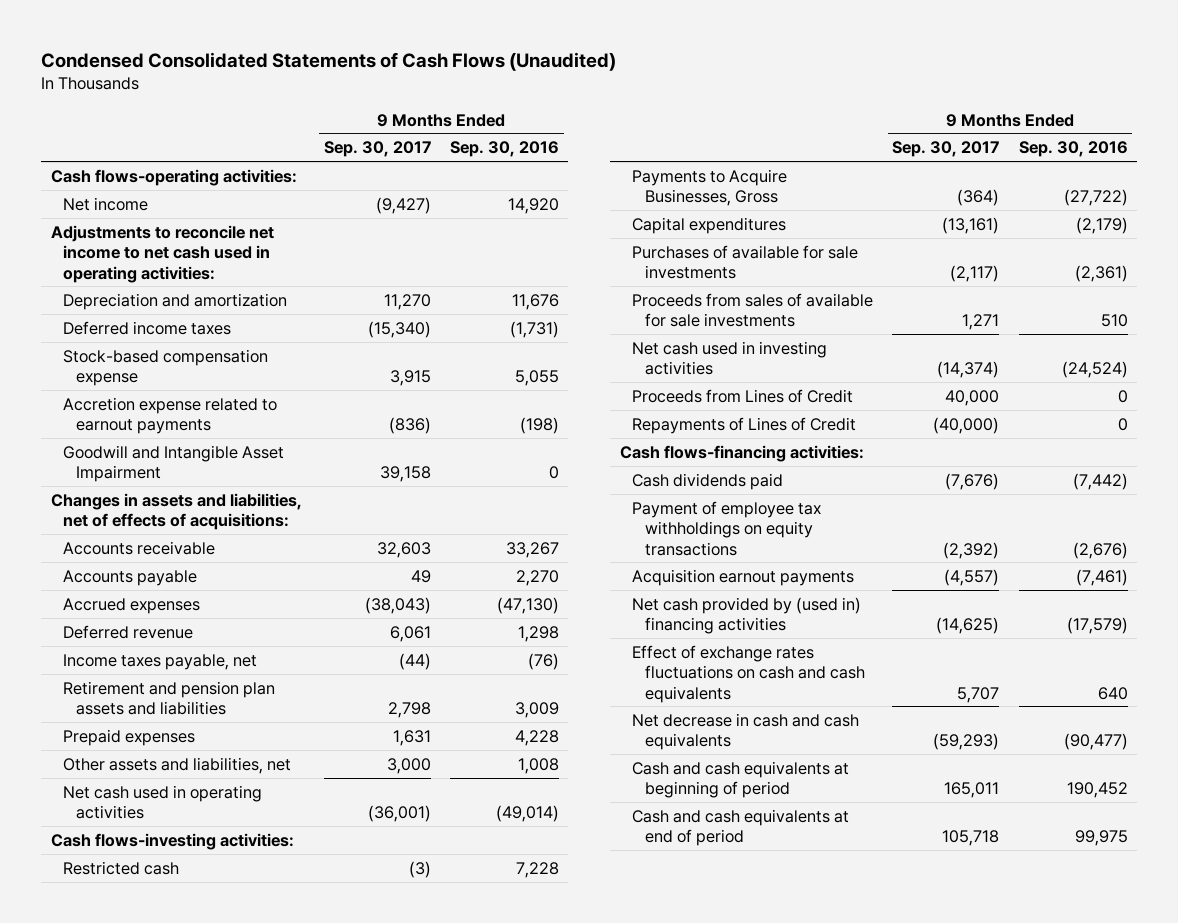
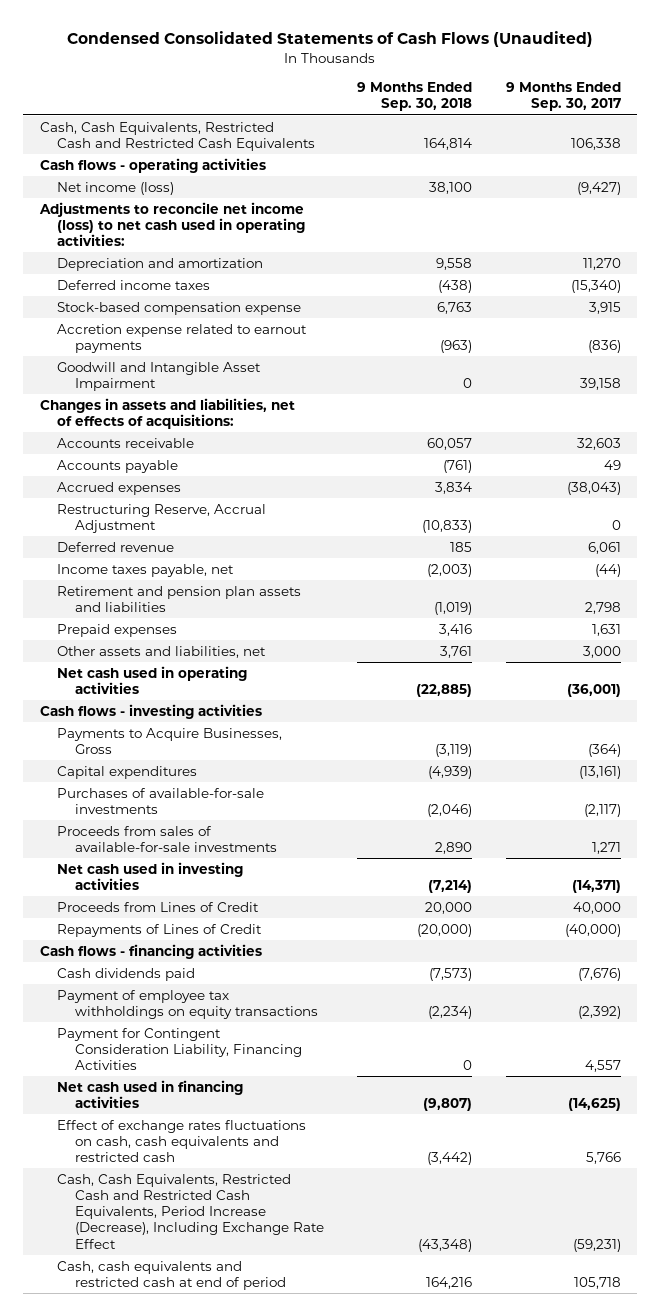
- | 9 Months Ended Sep. 30, 2017 | 9 Months Ended Sep. 30, 2016
+ | 9 Months Ended Sep. 30, 2018 | 9 Months Ended Sep. 30, 2017
- Cash flows-operating activities:
- Net income | (9,427) | 14,920
- Adjustments to reconcile net income to net cash used in operating activities:
+ Cash, Cash Equivalents, Restricted Cash and Restricted Cash Equivalents | 164,814 | 106,338
+ Cash flows - operating activities
+ Net income (loss) | 38,100 | (9,427)
+ Adjustments to reconcile net income (loss) to net cash used in operating activities:
+ Restructuring Reserve, Accrual Adjustment | (10,833) | 0
- Cash flows-investing activities:
- Restricted cash | (3) | 7,228
+ Cash flows - investing activities
- Purchases of available for sale investments | (2,117) | (2,361)
- Proceeds from sales of available for sale investments | 1,271 | 510
- Net cash used in investing activities | (14,374) | (24,524)
+ Purchases of available-for-sale investments | (2,046) | (2,117)
+ Proceeds from sales of available-for-sale investments | 2,890 | 1,271
+ Net cash used in investing activities | (7,214) | (14,371)
- Cash flows-financing activities:
+ Cash flows - financing activities
- Acquisition earnout payments | (4,557) | (7,461)
- Net cash provided by (used in) financing activities | (14,625) | (17,579)
- Effect of exchange rates fluctuations on cash and cash equivalents | 5,707 | 640
- Net decrease in cash and cash equivalents | (59,293) | (90,477)
- Cash and cash equivalents at beginning of period | 165,011 | 190,452
- Cash and cash equivalents at end of period | 105,718 | 99,975
+ Payment for Contingent Consideration Liability, Financing Activities | 0 | 4,557
+ Net cash used in financing activities | (9,807) | (14,625)
+ Effect of exchange rates fluctuations on cash, cash equivalents and restricted cash | (3,442) | 5,766
+ Cash, Cash Equivalents, Restricted Cash and Restricted Cash Equivalents, Period Increase (Decrease), Including Exchange Rate Effect | (43,348) | (59,231)
+ Cash, cash equivalents and restricted cash at end of period | 164,216 | 105,718

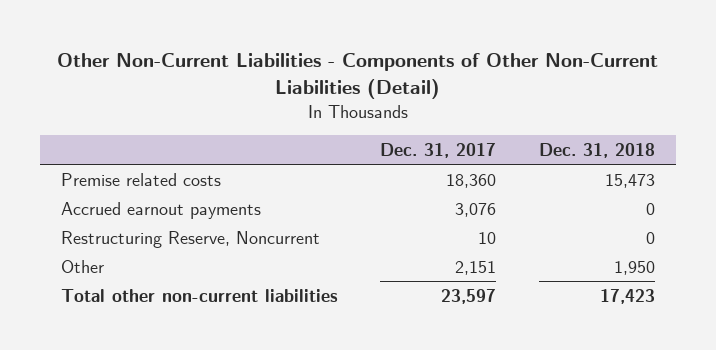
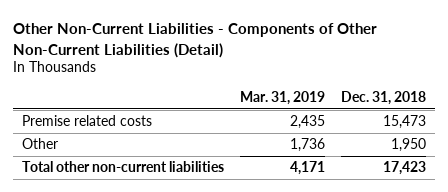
- | Dec. 31, 2017 | Dec. 31, 2018
+ | Mar. 31, 2019 | Dec. 31, 2018
- Accrued earnout payments | 3,076 | 0
- Restructuring Reserve, Noncurrent | 10 | 0

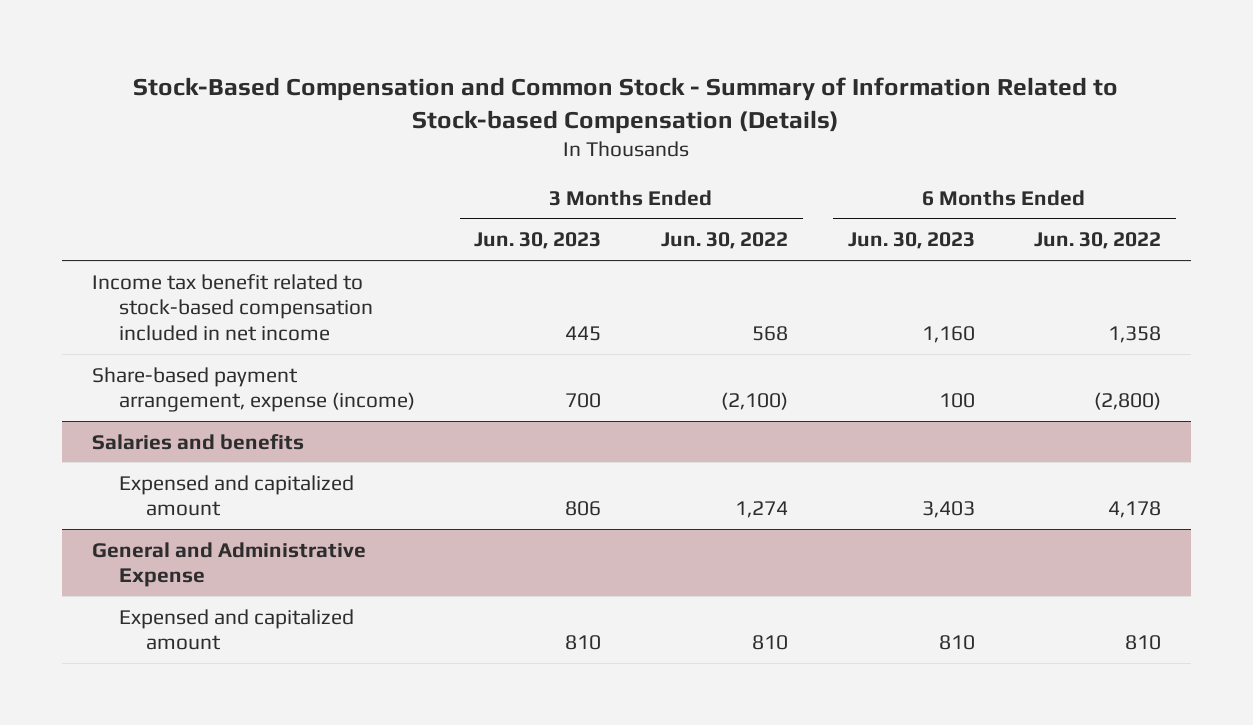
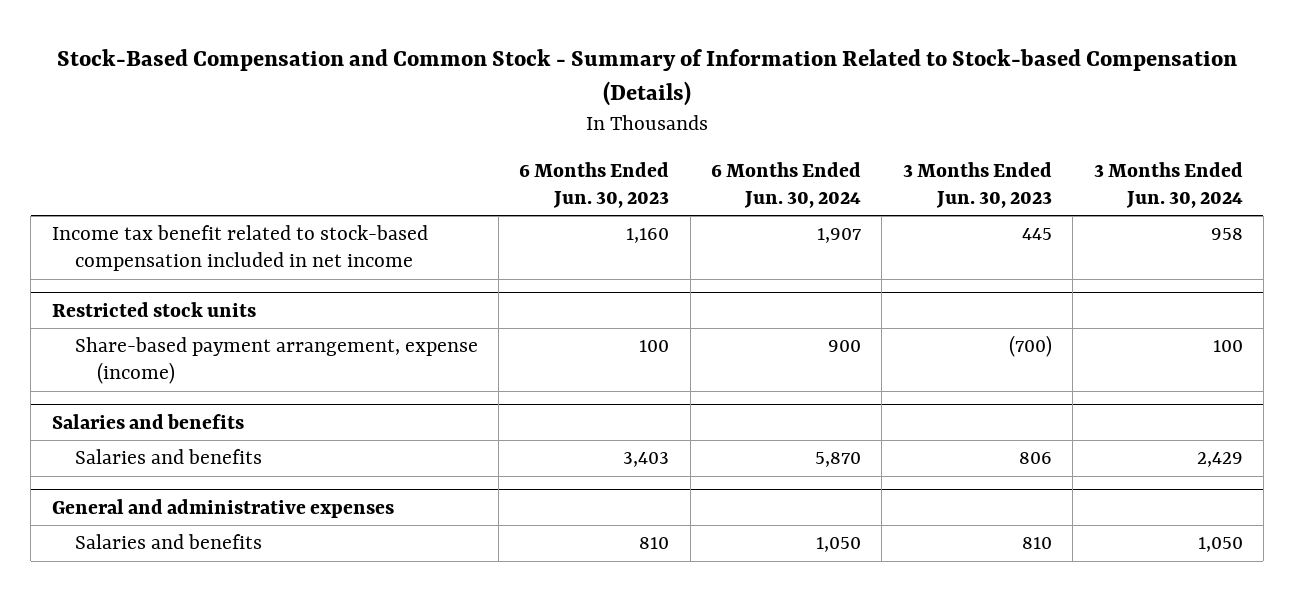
- | 3 Months Ended Jun. 30, 2023 | 3 Months Ended Jun. 30, 2022 | 6 Months Ended Jun. 30, 2023 | 6 Months Ended Jun. 30, 2022
+ | 6 Months Ended Jun. 30, 2023 | 6 Months Ended Jun. 30, 2024 | 3 Months Ended Jun. 30, 2023 | 3 Months Ended Jun. 30, 2024
- Share-based payment arrangement, expense (income) | 700 | (2,100) | 100 | (2,800)
+ Restricted stock units
+ Share-based payment arrangement, expense (income) | 100 | 900 | (700) | 100
@ Salaries and benefits
- Expensed and capitalized amount | 806 | 1,274 | 3,403 | 4,178
- General and Administrative Expense
- Expensed and capitalized amount | 810 | 810 | 810 | 810
@ Salaries and benefits
+ Salaries and benefits | 3,403 | 5,870 | 806 | 2,429
+ General and administrative expenses
+ Salaries and benefits | 810 | 1,050 | 810 | 1,050

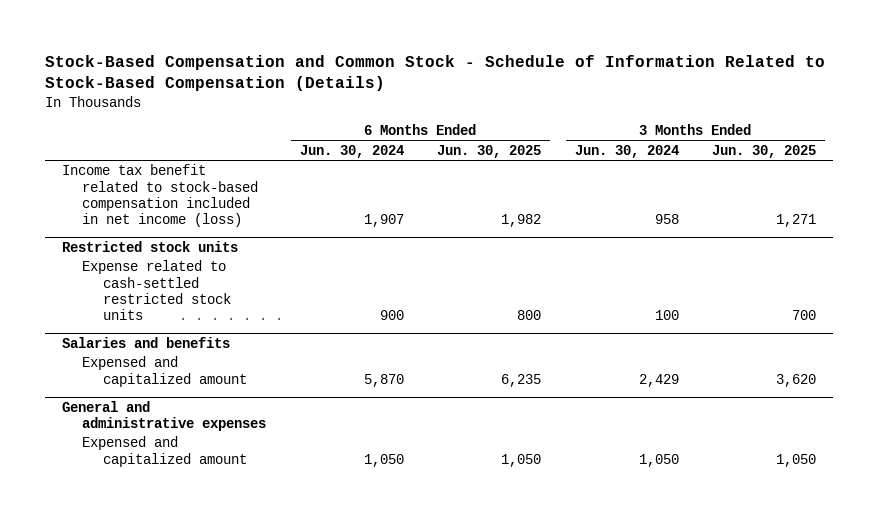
- Stock-Based Compensation and Common Stock - Summary of Information Related to Stock-based Compensation (Details)
+ Stock-Based Compensation and Common Stock - Schedule of Information Related to Stock-Based Compensation (Details)
- | 6 Months Ended Jun. 30, 2023 | 6 Months Ended Jun. 30, 2024 | 3 Months Ended Jun. 30, 2023 | 3 Months Ended Jun. 30, 2024
+ | 6 Months Ended Jun. 30, 2024 | 6 Months Ended Jun. 30, 2025 | 3 Months Ended Jun. 30, 2024 | 3 Months Ended Jun. 30, 2025
- Income tax benefit related to stock-based compensation included in net income | 1,160 | 1,907 | 445 | 958
+ Income tax benefit related to stock-based compensation included in net income (loss) | 1,907 | 1,982 | 958 | 1,271
@ Restricted stock units
- Share-based payment arrangement, expense (income) | 100 | 900 | (700) | 100
+ Expense related to cash-settled restricted stock units | 900 | 800 | 100 | 700
@ Salaries and benefits
- Salaries and benefits | 3,403 | 5,870 | 806 | 2,429
+ Expensed and capitalized amount | 5,870 | 6,235 | 2,429 | 3,620
@ General and administrative expenses
- Salaries and benefits | 810 | 1,050 | 810 | 1,050
+ Expensed and capitalized amount | 1,050 | 1,050 | 1,050 | 1,050

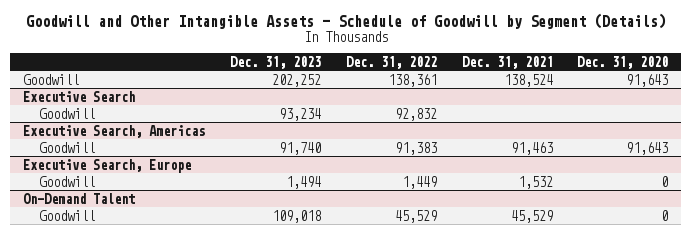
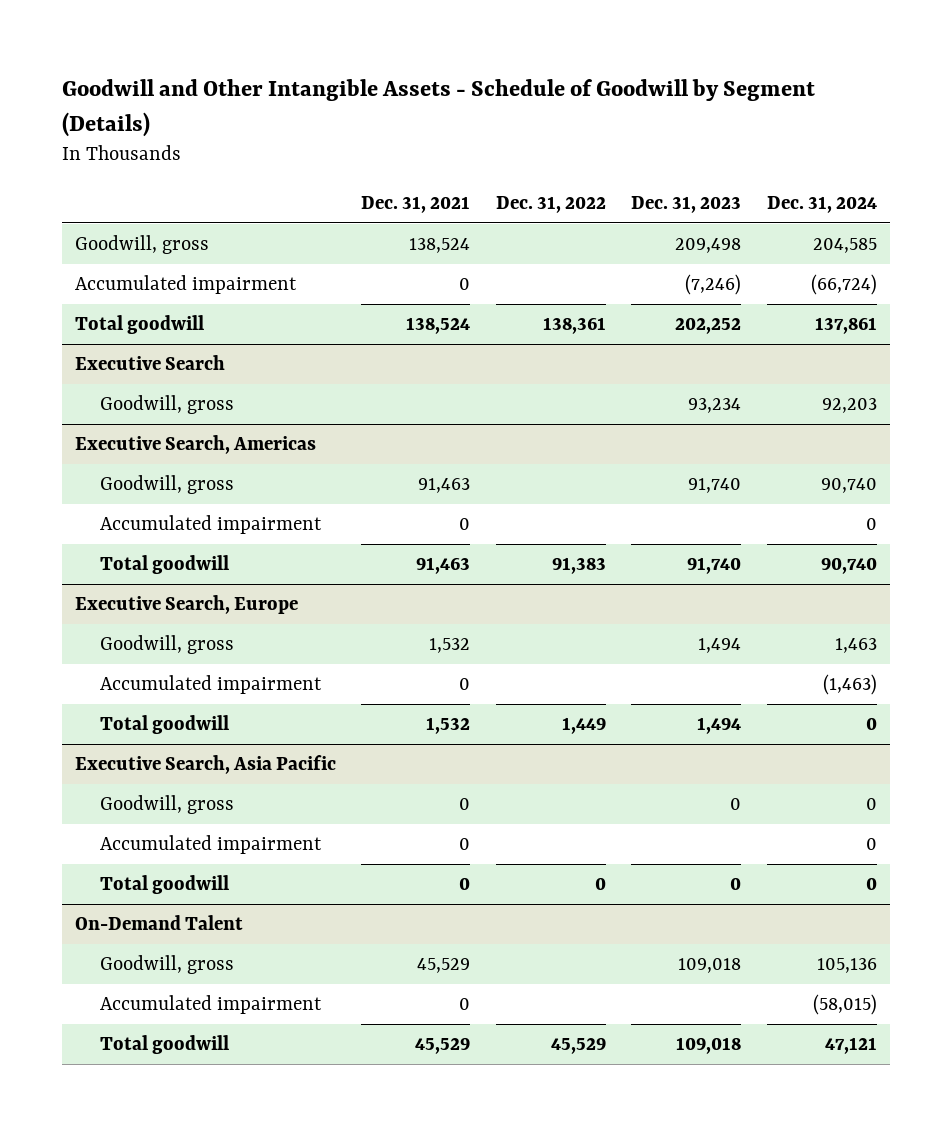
- | Dec. 31, 2023 | Dec. 31, 2022 | Dec. 31, 2021 | Dec. 31, 2020
+ | Dec. 31, 2021 | Dec. 31, 2022 | Dec. 31, 2023 | Dec. 31, 2024
- Goodwill | 202,252 | 138,361 | 138,524 | 91,643
+ Goodwill, gross | 138,524 | | 209,498 | 204,585
+ Accumulated impairment | 0 | | (7,246) | (66,724)
+ Total goodwill | 138,524 | 138,361 | 202,252 | 137,861
@ Executive Search
- Goodwill | 93,234 | 92,832 | |
+ Goodwill, gross | | | 93,234 | 92,203
@ Executive Search, Americas
- Goodwill | 91,740 | 91,383 | 91,463 | 91,643
+ Goodwill, gross | 91,463 | | 91,740 | 90,740
+ Accumulated impairment | 0 | | | 0
+ Total goodwill | 91,463 | 91,383 | 91,740 | 90,740
@ Executive Search, Europe
- Goodwill | 1,494 | 1,449 | 1,532 | 0
+ Goodwill, gross | 1,532 | | 1,494 | 1,463
+ Accumulated impairment | 0 | | | (1,463)
+ Total goodwill | 1,532 | 1,449 | 1,494 | 0
+ Executive Search, Asia Pacific
+ Goodwill, gross | 0 | | 0 | 0
+ Accumulated impairment | 0 | | | 0
+ Total goodwill | 0 | 0 | 0 | 0
@ On-Demand Talent
- Goodwill | 109,018 | 45,529 | 45,529 | 0
+ Goodwill, gross | 45,529 | | 109,018 | 105,136
+ Accumulated impairment | 0 | | | (58,015)
+ Total goodwill | 45,529 | 45,529 | 109,018 | 47,121

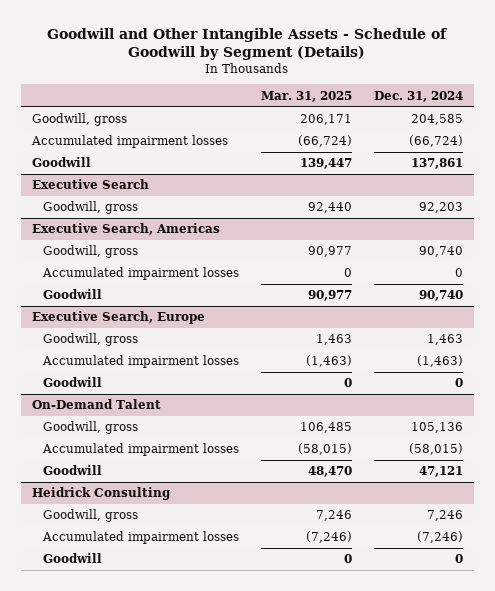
- | Dec. 31, 2021 | Dec. 31, 2022 | Dec. 31, 2023 | Dec. 31, 2024
+ | Mar. 31, 2025 | Dec. 31, 2024
- Accumulated impairment | 0 | | (7,246) | (66,724)
- Total goodwill | 138,524 | 138,361 | 202,252 | 137,861
+ Accumulated impairment losses | (66,724) | (66,724)
+ Goodwill | 139,447 | 137,861
@ Executive Search, Americas
- Accumulated impairment | 0 | | | 0
- Total goodwill | 91,463 | 91,383 | 91,740 | 90,740
+ Accumulated impairment losses | 0 | 0
+ Goodwill | 90,977 | 90,740
@ Executive Search, Europe
- Accumulated impairment | 0 | | | (1,463)
- Total goodwill | 1,532 | 1,449 | 1,494 | 0
- Executive Search, Asia Pacific
- Goodwill, gross | 0 | | 0 | 0
- Accumulated impairment | 0 | | | 0
- Total goodwill | 0 | 0 | 0 | 0
@ Executive Search, Europe
+ Accumulated impairment losses | (1,463) | (1,463)
+ Goodwill | 0 | 0
@ On-Demand Talent
- Accumulated impairment | 0 | | | (58,015)
- Total goodwill | 45,529 | 45,529 | 109,018 | 47,121
+ Accumulated impairment losses | (58,015) | (58,015)
+ Goodwill | 48,470 | 47,121
+ Heidrick Consulting
+ Goodwill, gross | 7,246 | 7,246
+ Accumulated impairment losses | (7,246) | (7,246)
+ Goodwill | 0 | 0

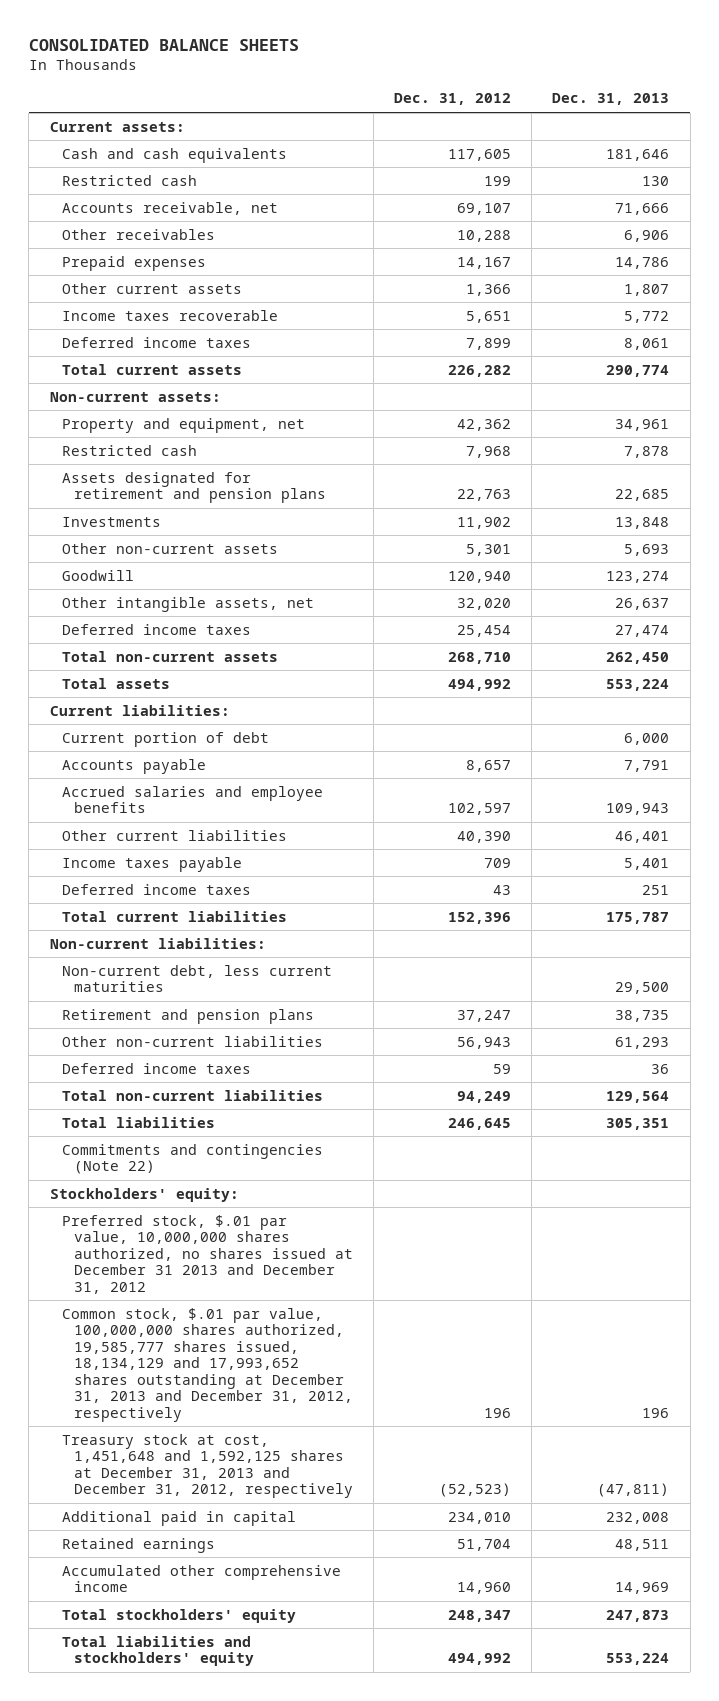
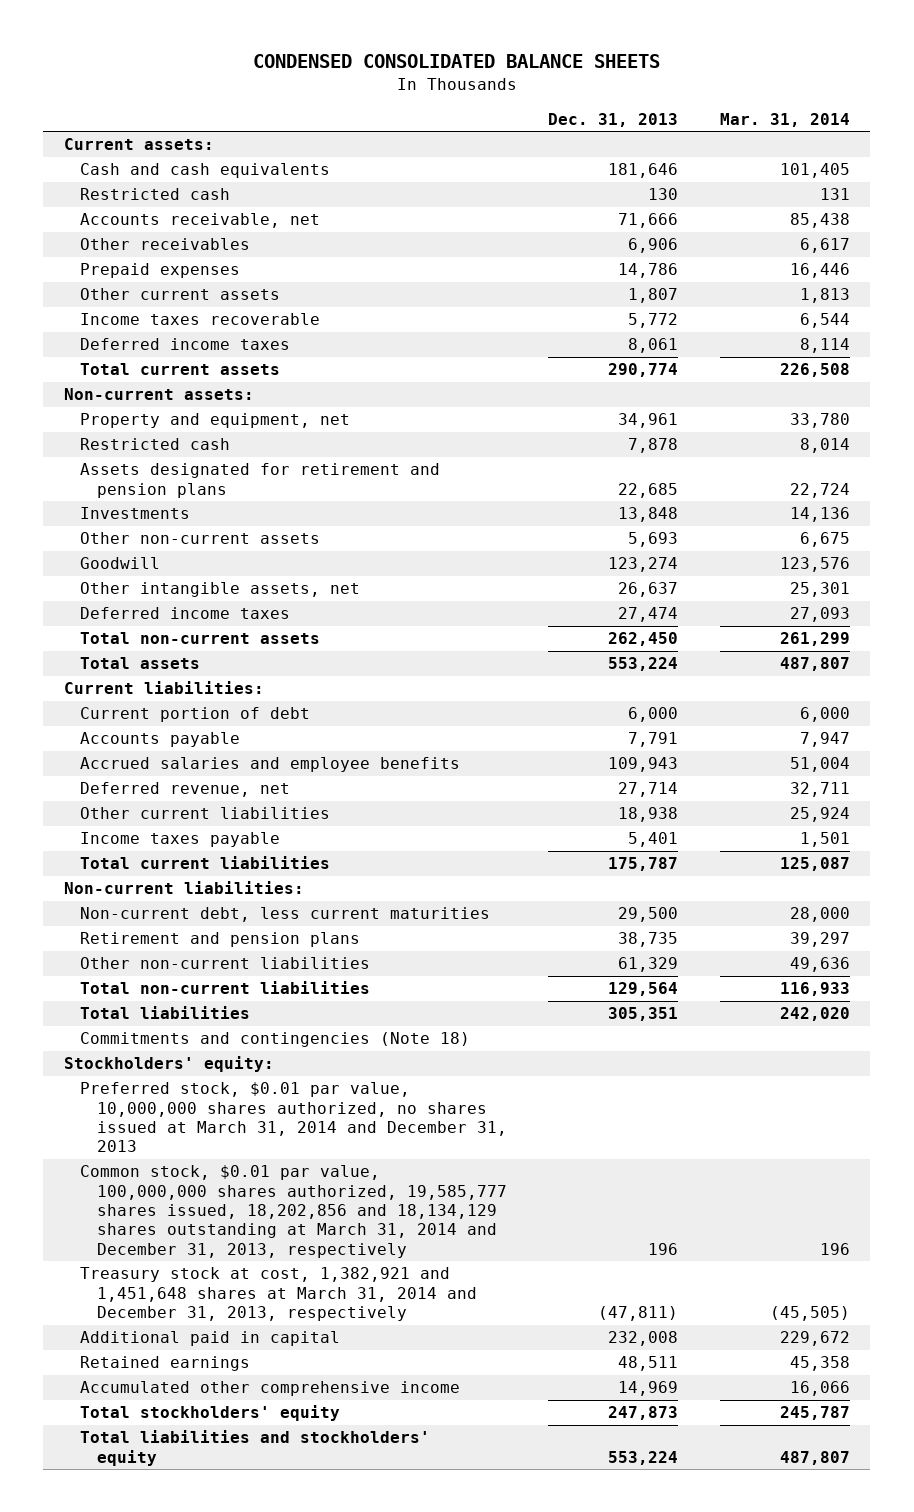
- CONSOLIDATED BALANCE SHEETS
+ CONDENSED CONSOLIDATED BALANCE SHEETS
- | Dec. 31, 2012 | Dec. 31, 2013
+ | Dec. 31, 2013 | Mar. 31, 2014
- Other current liabilities | 40,390 | 46,401
+ Deferred revenue, net | 27,714 | 32,711
+ Other current liabilities | 18,938 | 25,924
- Deferred income taxes | 43 | 251
- Other non-current liabilities | 56,943 | 61,293
- Deferred income taxes | 59 | 36
+ Other non-current liabilities | 61,329 | 49,636
- Commitments and contingencies (Note 22)
+ Commitments and contingencies (Note 18)
- Preferred stock, $.01 par value, 10,000,000 shares authorized, no shares issued at December 31 2013 and December 31, 2012
- Common stock, $.01 par value, 100,000,000 shares authorized, 19,585,777 shares issued, 18,134,129 and 17,993,652 shares outstanding at December 31, 2013 and December 31, 2012, respectively | 196 | 196
- Treasury stock at cost, 1,451,648 and 1,592,125 shares at December 31, 2013 and December 31, 2012, respectively | (52,523) | (47,811)
+ Preferred stock, $0.01 par value, 10,000,000 shares authorized, no shares issued at March 31, 2014 and December 31, 2013
+ Common stock, $0.01 par value, 100,000,000 shares authorized, 19,585,777 shares issued, 18,202,856 and 18,134,129 shares outstanding at March 31, 2014 and December 31, 2013, respectively | 196 | 196
+ Treasury stock at cost, 1,382,921 and 1,451,648 shares at March 31, 2014 and December 31, 2013, respectively | (47,811) | (45,505)

